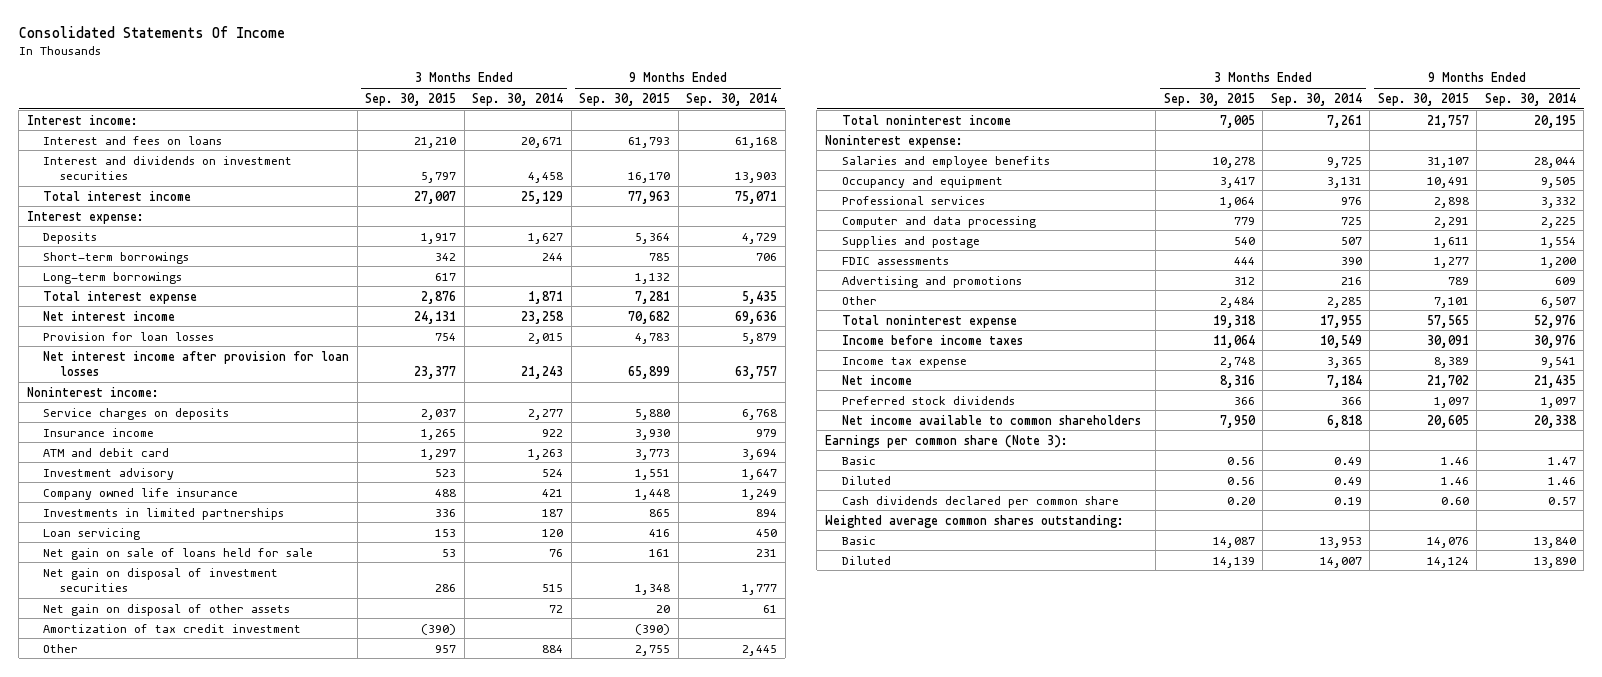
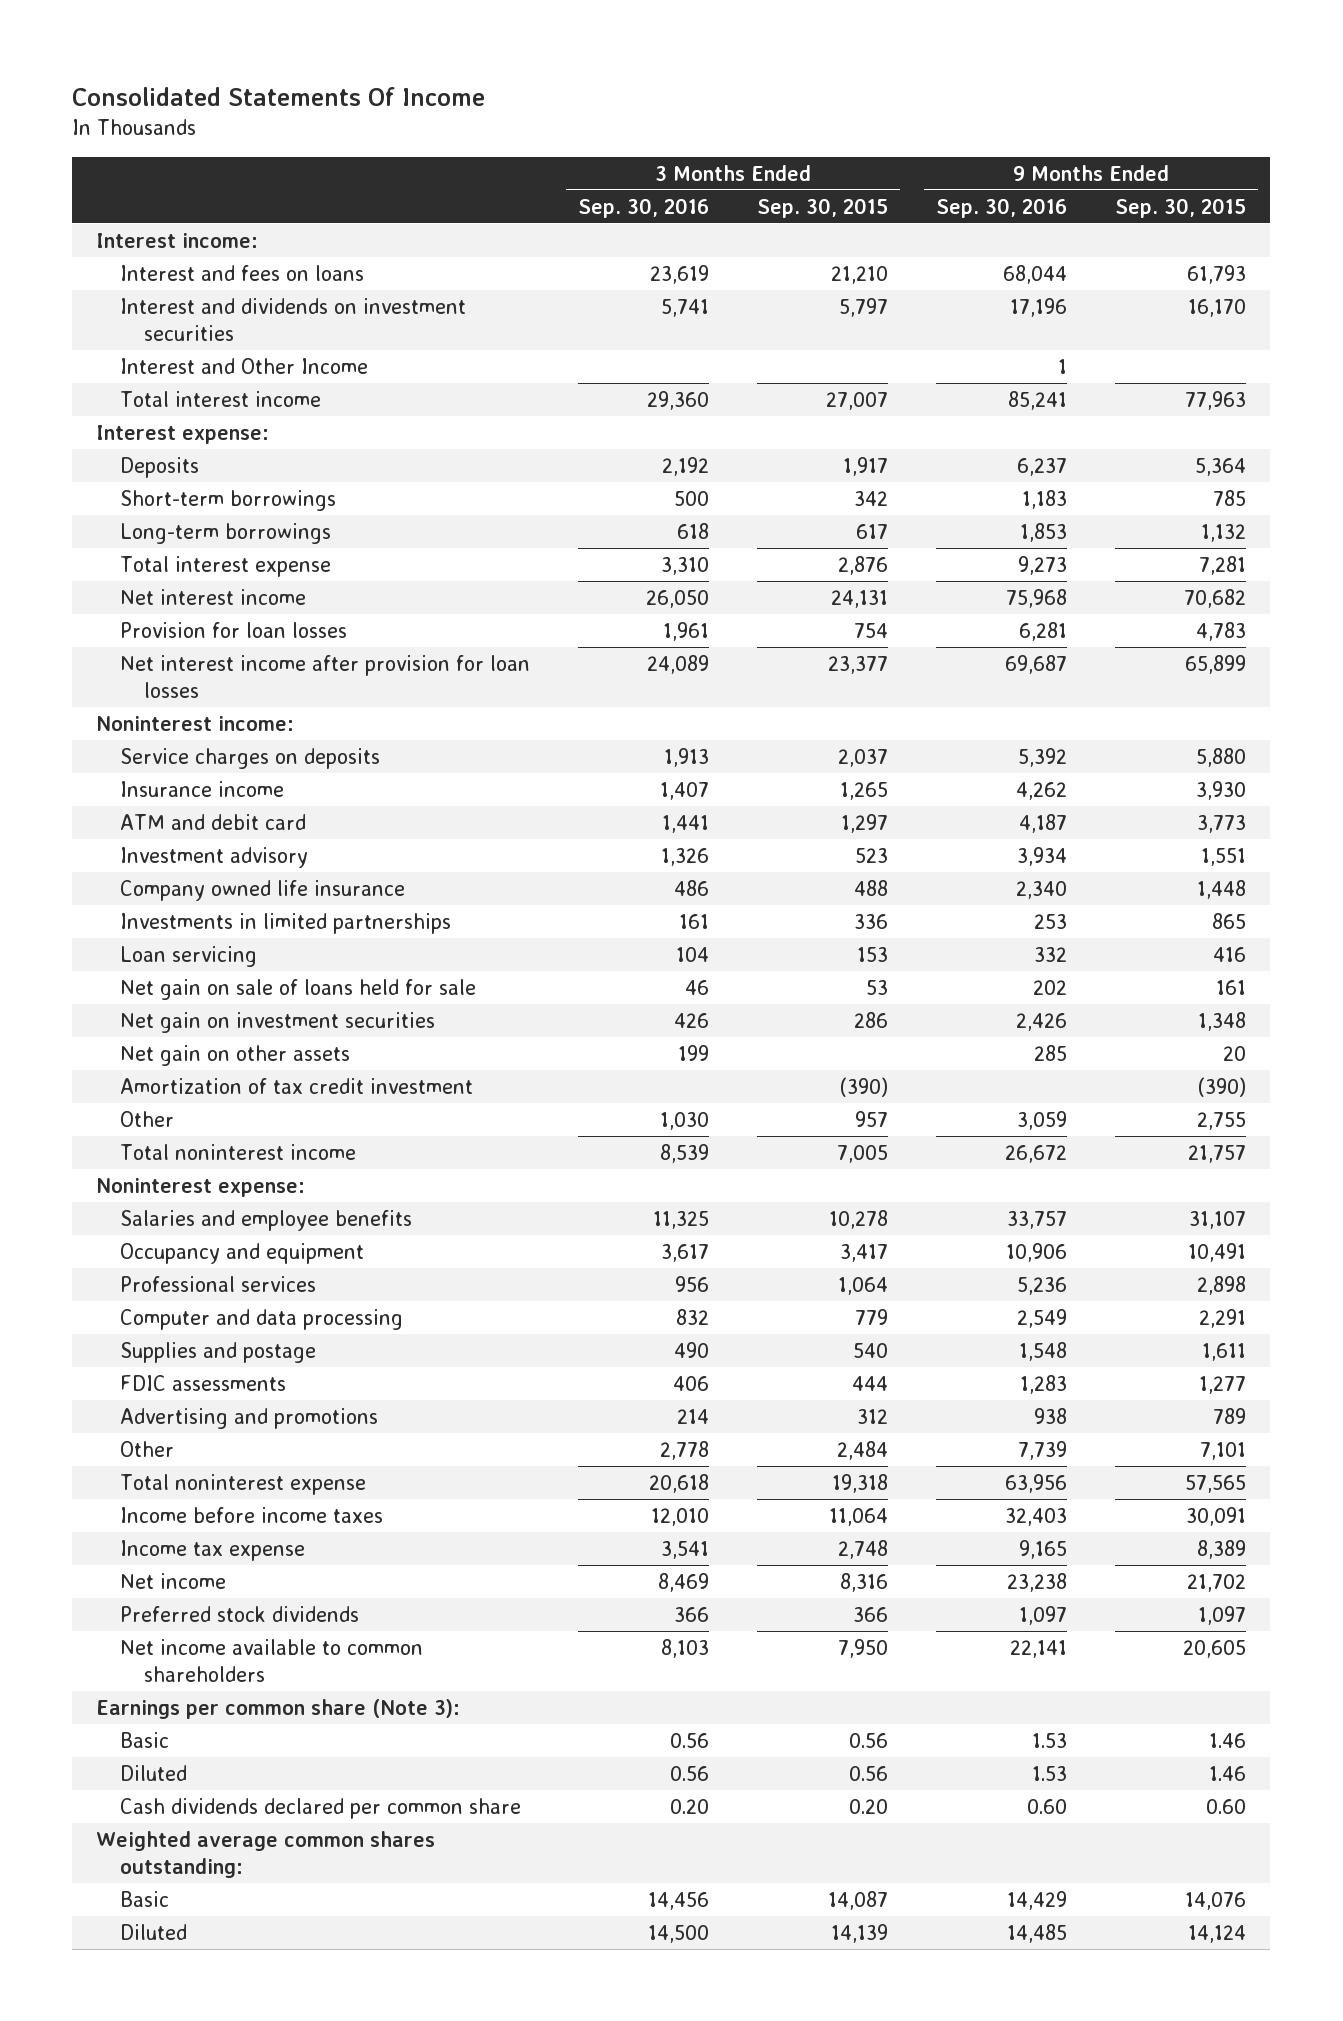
- | 3 Months Ended Sep. 30, 2015 | 3 Months Ended Sep. 30, 2014 | 9 Months Ended Sep. 30, 2015 | 9 Months Ended Sep. 30, 2014
+ | 3 Months Ended Sep. 30, 2016 | 3 Months Ended Sep. 30, 2015 | 9 Months Ended Sep. 30, 2016 | 9 Months Ended Sep. 30, 2015
+ Interest and Other Income | | | 1 |
- Net gain on disposal of investment securities | 286 | 515 | 1,348 | 1,777
- Net gain on disposal of other assets | | 72 | 20 | 61
+ Net gain on investment securities | 426 | 286 | 2,426 | 1,348
+ Net gain on other assets | 199 | | 285 | 20

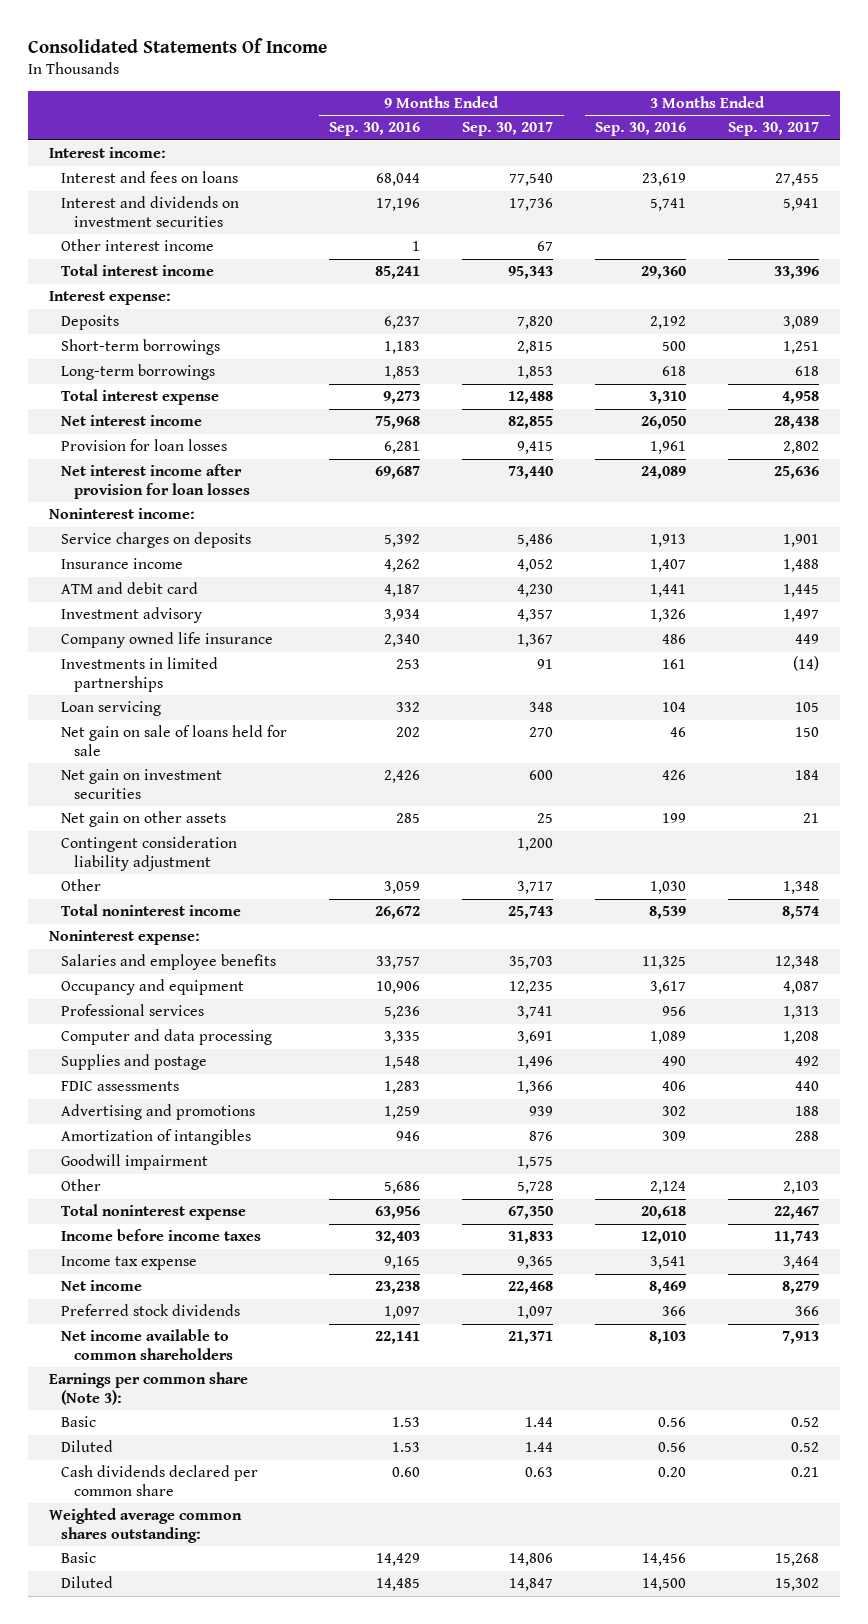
- | 3 Months Ended Sep. 30, 2016 | 3 Months Ended Sep. 30, 2015 | 9 Months Ended Sep. 30, 2016 | 9 Months Ended Sep. 30, 2015
+ | 9 Months Ended Sep. 30, 2016 | 9 Months Ended Sep. 30, 2017 | 3 Months Ended Sep. 30, 2016 | 3 Months Ended Sep. 30, 2017
- Interest and Other Income | | | 1 |
+ Other interest income | 1 | 67 | |
- Amortization of tax credit investment | | (390) | | (390)
+ Contingent consideration liability adjustment | | 1,200 | |
- Computer and data processing | 832 | 779 | 2,549 | 2,291
+ Computer and data processing | 3,335 | 3,691 | 1,089 | 1,208
- Advertising and promotions | 214 | 312 | 938 | 789
- Other | 2,778 | 2,484 | 7,739 | 7,101
+ Advertising and promotions | 1,259 | 939 | 302 | 188
+ Amortization of intangibles | 946 | 876 | 309 | 288
+ Goodwill impairment | | 1,575 | |
+ Other | 5,686 | 5,728 | 2,124 | 2,103

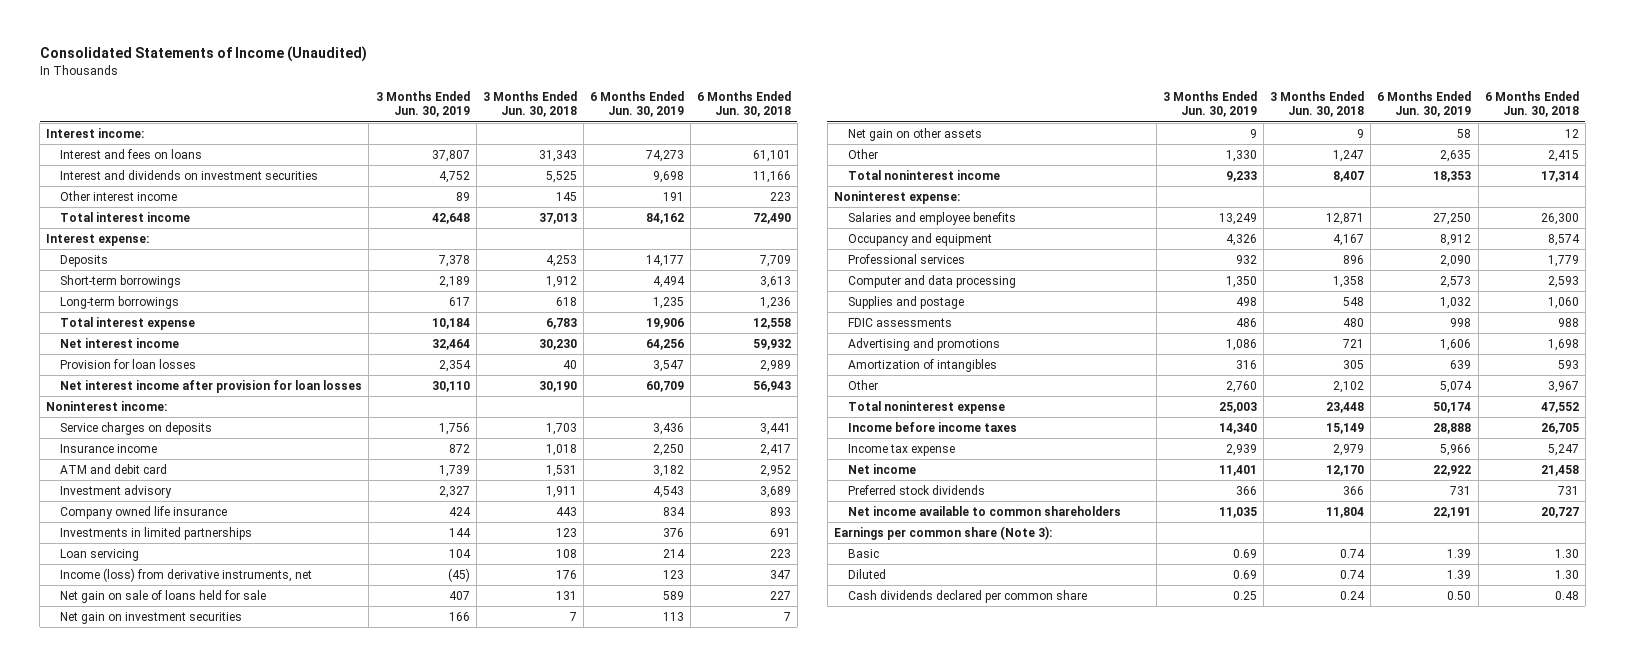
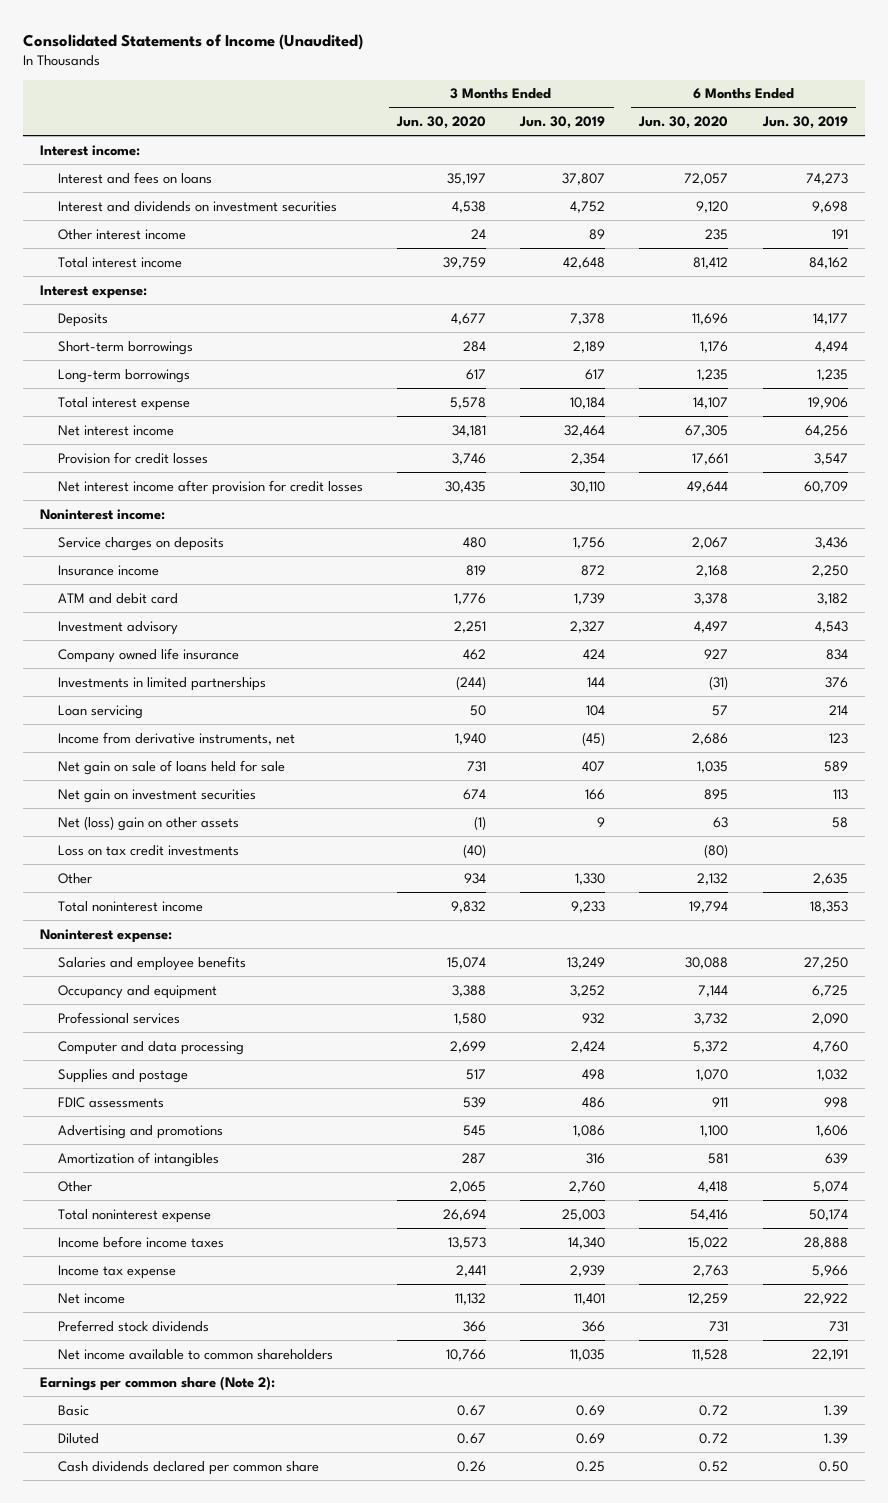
- | 3 Months Ended Jun. 30, 2019 | 3 Months Ended Jun. 30, 2018 | 6 Months Ended Jun. 30, 2019 | 6 Months Ended Jun. 30, 2018
+ | 3 Months Ended Jun. 30, 2020 | 3 Months Ended Jun. 30, 2019 | 6 Months Ended Jun. 30, 2020 | 6 Months Ended Jun. 30, 2019
- Provision for loan losses | 2,354 | 40 | 3,547 | 2,989
- Net interest income after provision for loan losses | 30,110 | 30,190 | 60,709 | 56,943
+ Provision for credit losses | 3,746 | 2,354 | 17,661 | 3,547
+ Net interest income after provision for credit losses | 30,435 | 30,110 | 49,644 | 60,709
- Income (loss) from derivative instruments, net | (45) | 176 | 123 | 347
+ Income from derivative instruments, net | 1,940 | (45) | 2,686 | 123
- Net gain on other assets | 9 | 9 | 58 | 12
+ Net (loss) gain on other assets | (1) | 9 | 63 | 58
+ Loss on tax credit investments | (40) | | (80) |
- Occupancy and equipment | 4,326 | 4,167 | 8,912 | 8,574
+ Occupancy and equipment | 3,388 | 3,252 | 7,144 | 6,725
- Computer and data processing | 1,350 | 1,358 | 2,573 | 2,593
+ Computer and data processing | 2,699 | 2,424 | 5,372 | 4,760
- Earnings per common share (Note 3):
+ Earnings per common share (Note 2):

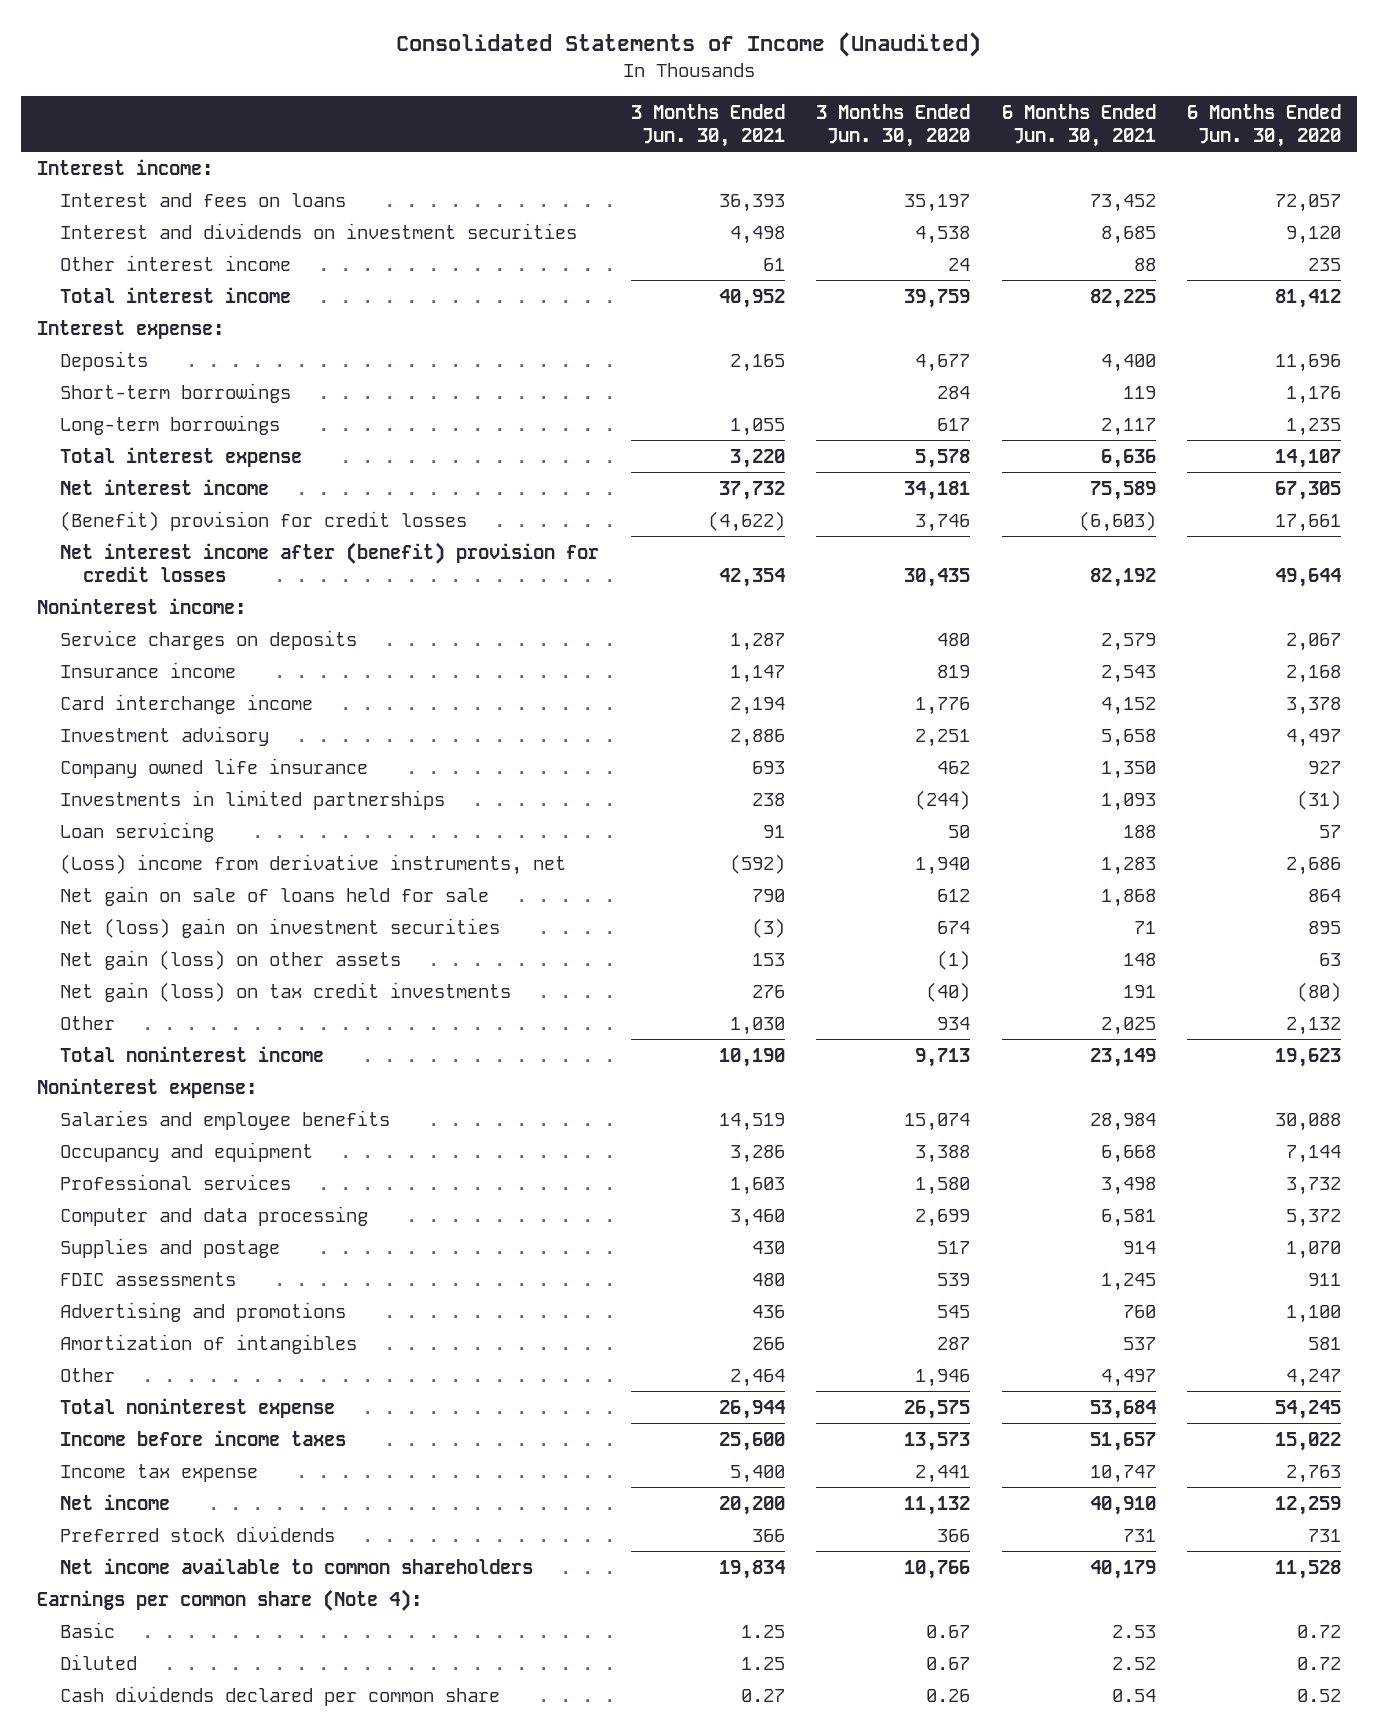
- | 3 Months Ended Jun. 30, 2020 | 3 Months Ended Jun. 30, 2019 | 6 Months Ended Jun. 30, 2020 | 6 Months Ended Jun. 30, 2019
+ | 3 Months Ended Jun. 30, 2021 | 3 Months Ended Jun. 30, 2020 | 6 Months Ended Jun. 30, 2021 | 6 Months Ended Jun. 30, 2020
- Provision for credit losses | 3,746 | 2,354 | 17,661 | 3,547
- Net interest income after provision for credit losses | 30,435 | 30,110 | 49,644 | 60,709
+ (Benefit) provision for credit losses | (4,622) | 3,746 | (6,603) | 17,661
+ Net interest income after (benefit) provision for credit losses | 42,354 | 30,435 | 82,192 | 49,644
- ATM and debit card | 1,776 | 1,739 | 3,378 | 3,182
+ Card interchange income | 2,194 | 1,776 | 4,152 | 3,378
- Income from derivative instruments, net | 1,940 | (45) | 2,686 | 123
- Net gain on sale of loans held for sale | 731 | 407 | 1,035 | 589
- Net gain on investment securities | 674 | 166 | 895 | 113
- Net (loss) gain on other assets | (1) | 9 | 63 | 58
- Loss on tax credit investments | (40) | | (80) |
+ (Loss) income from derivative instruments, net | (592) | 1,940 | 1,283 | 2,686
+ Net gain on sale of loans held for sale | 790 | 612 | 1,868 | 864
+ Net (loss) gain on investment securities | (3) | 674 | 71 | 895
+ Net gain (loss) on other assets | 153 | (1) | 148 | 63
+ Net gain (loss) on tax credit investments | 276 | (40) | 191 | (80)
- Total noninterest income | 9,832 | 9,233 | 19,794 | 18,353
+ Total noninterest income | 10,190 | 9,713 | 23,149 | 19,623
- Other | 2,065 | 2,760 | 4,418 | 5,074
- Total noninterest expense | 26,694 | 25,003 | 54,416 | 50,174
+ Other | 2,464 | 1,946 | 4,497 | 4,247
+ Total noninterest expense | 26,944 | 26,575 | 53,684 | 54,245
- Earnings per common share (Note 2):
+ Earnings per common share (Note 4):

